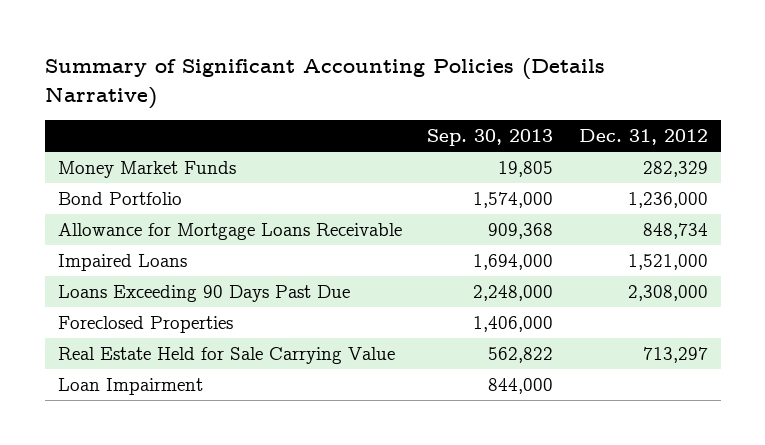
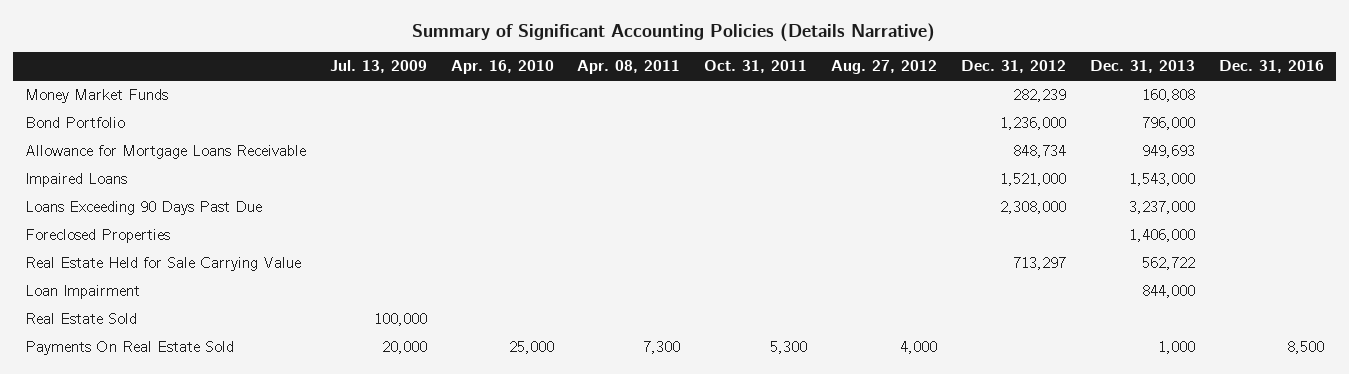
- | Sep. 30, 2013 | Dec. 31, 2012
+ | Jul. 13, 2009 | Apr. 16, 2010 | Apr. 08, 2011 | Oct. 31, 2011 | Aug. 27, 2012 | Dec. 31, 2012 | Dec. 31, 2013 | Dec. 31, 2016
- Money Market Funds | 19,805 | 282,329
+ Money Market Funds | | | | | | 282,239 | 160,808 |
+ Real Estate Sold | 100,000 | | | | | | |
+ Payments On Real Estate Sold | 20,000 | 25,000 | 7,300 | 5,300 | 4,000 | | 1,000 | 8,500

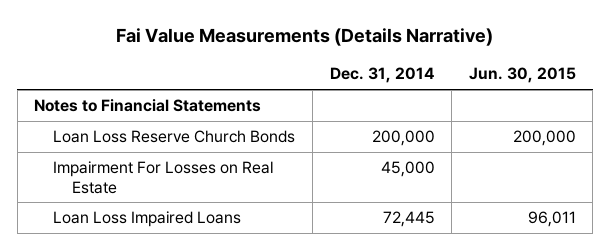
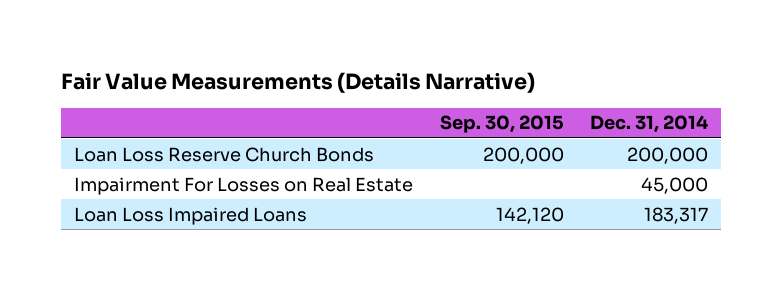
- Fai Value Measurements (Details Narrative)
+ Fair Value Measurements (Details Narrative)
- | Dec. 31, 2014 | Jun. 30, 2015
+ | Sep. 30, 2015 | Dec. 31, 2014
- Notes to Financial Statements
- Loan Loss Impaired Loans | 72,445 | 96,011
+ Loan Loss Impaired Loans | 142,120 | 183,317

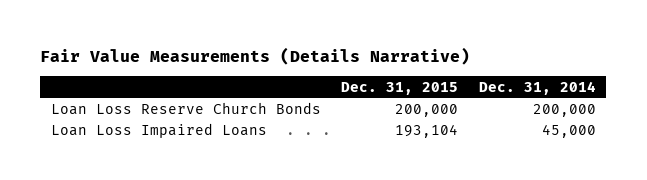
- | Sep. 30, 2015 | Dec. 31, 2014
+ | Dec. 31, 2015 | Dec. 31, 2014
- Impairment For Losses on Real Estate | | 45,000
- Loan Loss Impaired Loans | 142,120 | 183,317
+ Loan Loss Impaired Loans | 193,104 | 45,000

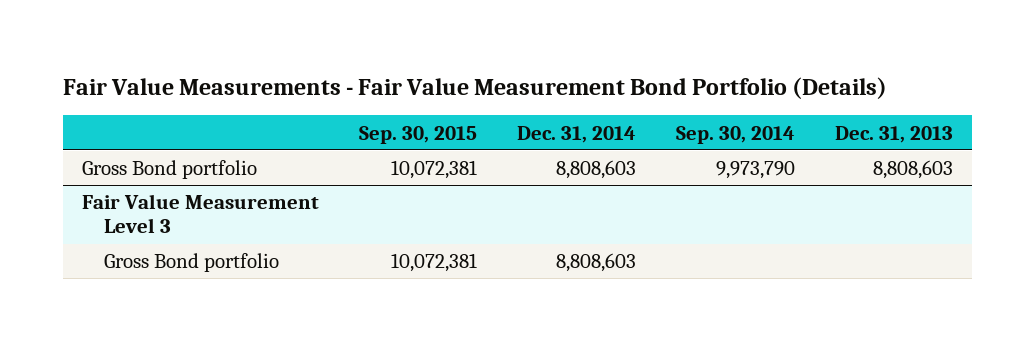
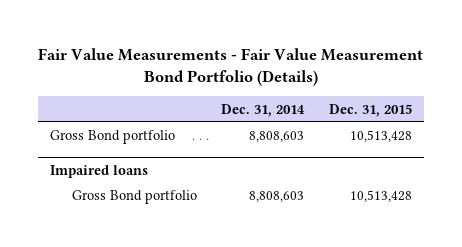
- | Sep. 30, 2015 | Dec. 31, 2014 | Sep. 30, 2014 | Dec. 31, 2013
+ | Dec. 31, 2014 | Dec. 31, 2015
- Fair Value Measurement Level 3
+ Impaired loans

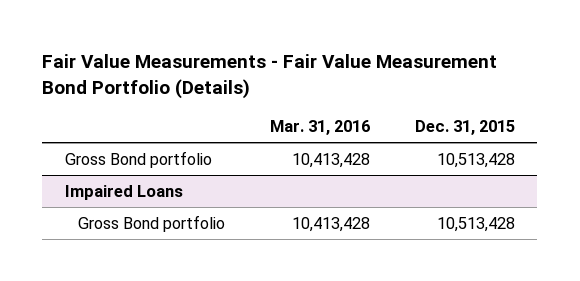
- | Dec. 31, 2014 | Dec. 31, 2015
+ | Mar. 31, 2016 | Dec. 31, 2015
- Impaired loans
+ Impaired Loans

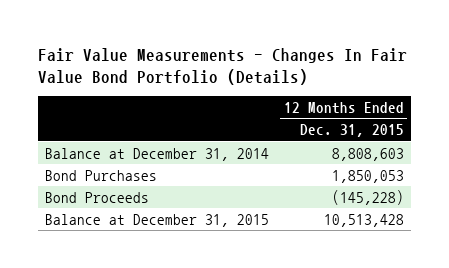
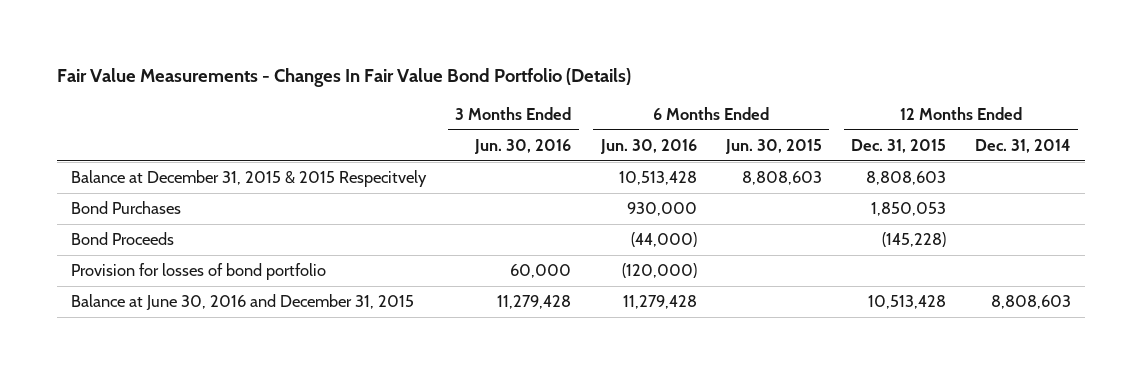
- | 12 Months Ended Dec. 31, 2015
+ | 3 Months Ended Jun. 30, 2016 | 6 Months Ended Jun. 30, 2016 | 6 Months Ended Jun. 30, 2015 | 12 Months Ended Dec. 31, 2015 | 12 Months Ended Dec. 31, 2014
- Balance at December 31, 2014 | 8,808,603
+ Balance at December 31, 2015 & 2015 Respecitvely | | 10,513,428 | 8,808,603 | 8,808,603 |
- Balance at December 31, 2015 | 10,513,428
+ Provision for losses of bond portfolio | 60,000 | (120,000) | | |
+ Balance at June 30, 2016 and December 31, 2015 | 11,279,428 | 11,279,428 | | 10,513,428 | 8,808,603

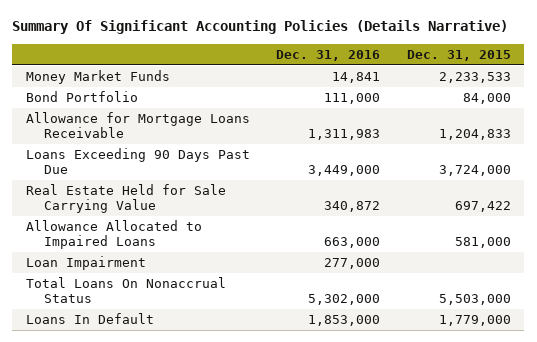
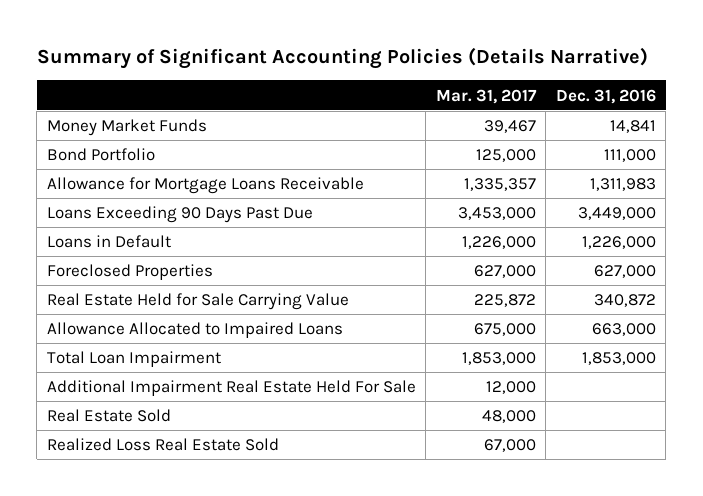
- Summary Of Significant Accounting Policies (Details Narrative)
+ Summary of Significant Accounting Policies (Details Narrative)
- | Dec. 31, 2016 | Dec. 31, 2015
+ | Mar. 31, 2017 | Dec. 31, 2016
+ Loans in Default | 1,226,000 | 1,226,000
+ Foreclosed Properties | 627,000 | 627,000
- Loan Impairment | 277,000 |
- Total Loans On Nonaccrual Status | 5,302,000 | 5,503,000
- Loans In Default | 1,853,000 | 1,779,000
+ Total Loan Impairment | 1,853,000 | 1,853,000
+ Additional Impairment Real Estate Held For Sale | 12,000 |
+ Real Estate Sold | 48,000 |
+ Realized Loss Real Estate Sold | 67,000 |

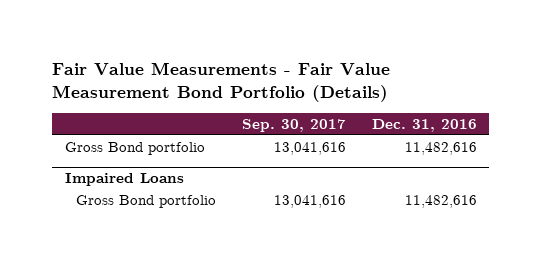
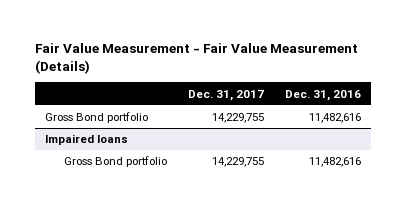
- Fair Value Measurements - Fair Value Measurement Bond Portfolio (Details)
+ Fair Value Measurement - Fair Value Measurement (Details)
- | Sep. 30, 2017 | Dec. 31, 2016
+ | Dec. 31, 2017 | Dec. 31, 2016
- Impaired Loans
+ Impaired loans

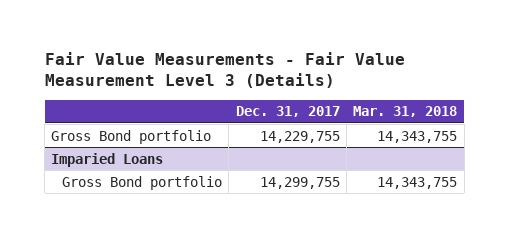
- Fair Value Measurement - Fair Value Measurement (Details)
+ Fair Value Measurements - Fair Value Measurement Level 3 (Details)
- | Dec. 31, 2017 | Dec. 31, 2016
+ | Dec. 31, 2017 | Mar. 31, 2018
- Impaired loans
- Gross Bond portfolio | 14,229,755 | 11,482,616
+ Imparied Loans
+ Gross Bond portfolio | 14,299,755 | 14,343,755

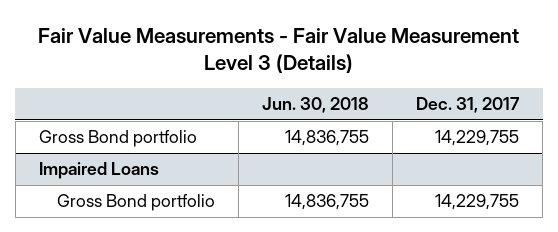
- | Dec. 31, 2017 | Mar. 31, 2018
+ | Jun. 30, 2018 | Dec. 31, 2017
- Imparied Loans
- Gross Bond portfolio | 14,299,755 | 14,343,755
+ Impaired Loans
+ Gross Bond portfolio | 14,836,755 | 14,229,755

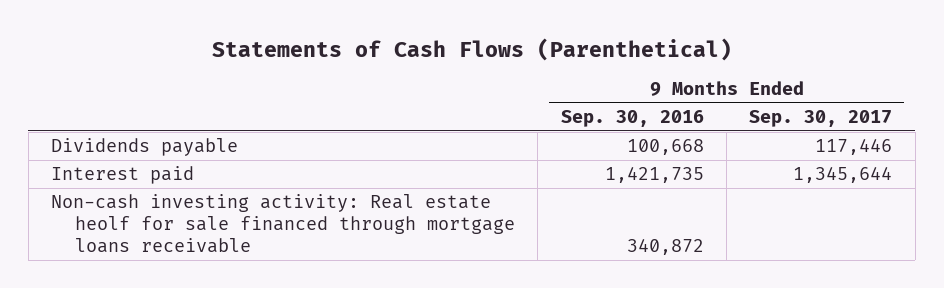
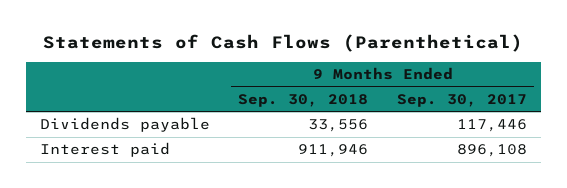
- | 9 Months Ended Sep. 30, 2016 | 9 Months Ended Sep. 30, 2017
+ | 9 Months Ended Sep. 30, 2018 | 9 Months Ended Sep. 30, 2017
- Interest paid | 1,421,735 | 1,345,644
- Non-cash investing activity: Real estate heolf for sale financed through mortgage loans receivable | 340,872 |
+ Interest paid | 911,946 | 896,108

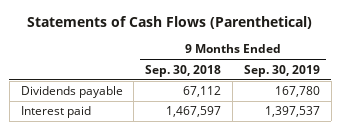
- | 9 Months Ended Sep. 30, 2018 | 9 Months Ended Sep. 30, 2017
+ | 9 Months Ended Sep. 30, 2018 | 9 Months Ended Sep. 30, 2019
- Dividends payable | 33,556 | 117,446
- Interest paid | 911,946 | 896,108
+ Dividends payable | 67,112 | 167,780
+ Interest paid | 1,467,597 | 1,397,537

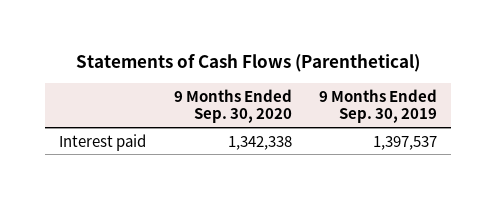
- | 9 Months Ended Sep. 30, 2018 | 9 Months Ended Sep. 30, 2019
+ | 9 Months Ended Sep. 30, 2020 | 9 Months Ended Sep. 30, 2019
- Dividends payable | 67,112 | 167,780

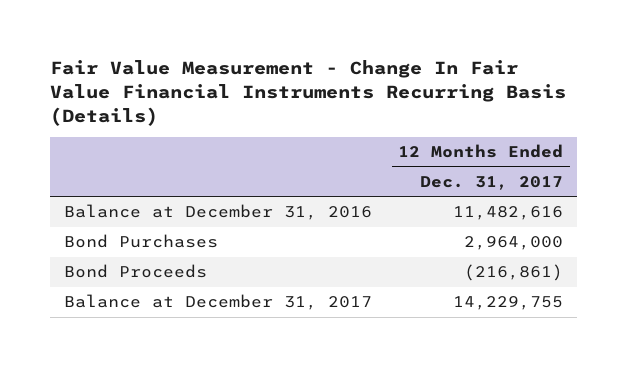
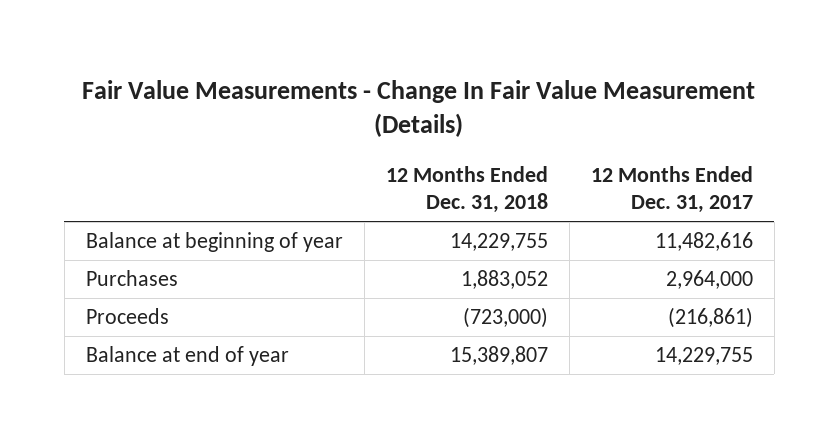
- Fair Value Measurement - Change In Fair Value Financial Instruments Recurring Basis (Details)
+ Fair Value Measurements - Change In Fair Value Measurement (Details)
- | 12 Months Ended Dec. 31, 2017
+ | 12 Months Ended Dec. 31, 2018 | 12 Months Ended Dec. 31, 2017
- Balance at December 31, 2016 | 11,482,616
- Bond Purchases | 2,964,000
- Bond Proceeds | (216,861)
- Balance at December 31, 2017 | 14,229,755
+ Balance at beginning of year | 14,229,755 | 11,482,616
+ Purchases | 1,883,052 | 2,964,000
+ Proceeds | (723,000) | (216,861)
+ Balance at end of year | 15,389,807 | 14,229,755

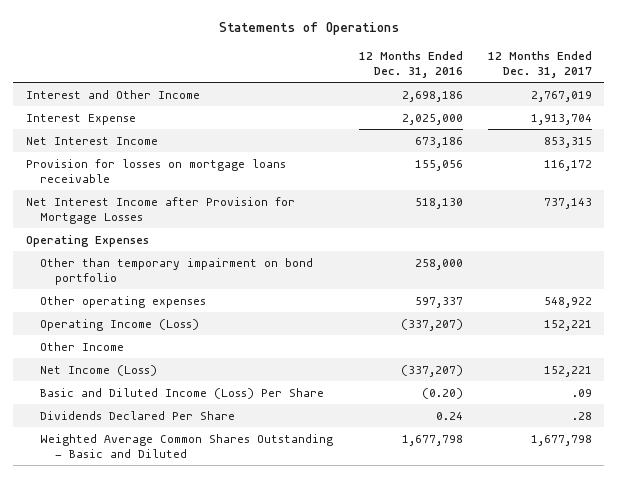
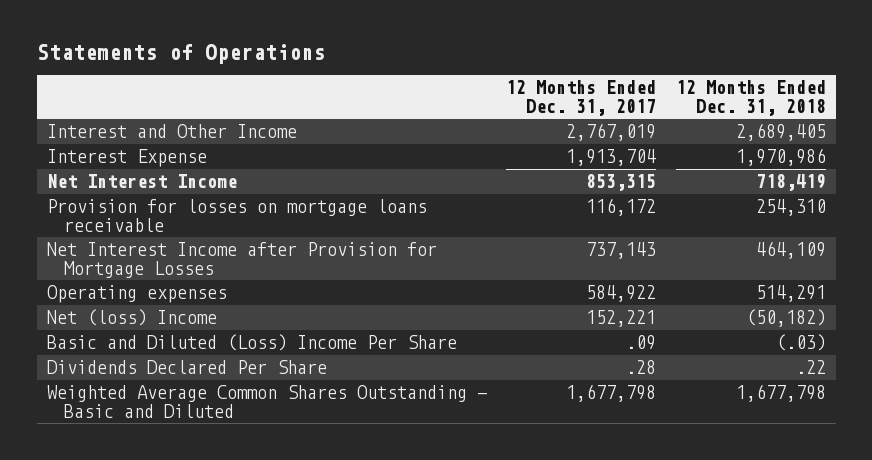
- | 12 Months Ended Dec. 31, 2016 | 12 Months Ended Dec. 31, 2017
+ | 12 Months Ended Dec. 31, 2017 | 12 Months Ended Dec. 31, 2018
- Operating Expenses
- Other than temporary impairment on bond portfolio | 258,000 |
- Other operating expenses | 597,337 | 548,922
- Operating Income (Loss) | (337,207) | 152,221
- Other Income
- Net Income (Loss) | (337,207) | 152,221
- Basic and Diluted Income (Loss) Per Share | (0.20) | .09
+ Operating expenses | 584,922 | 514,291
+ Net (loss) Income | 152,221 | (50,182)
+ Basic and Diluted (Loss) Income Per Share | .09 | (.03)

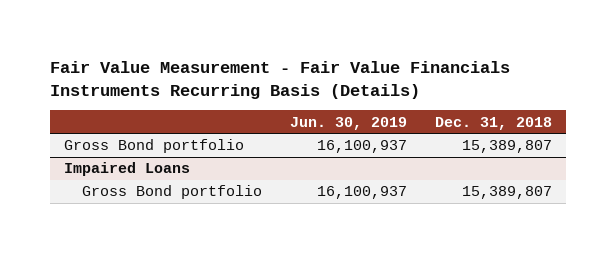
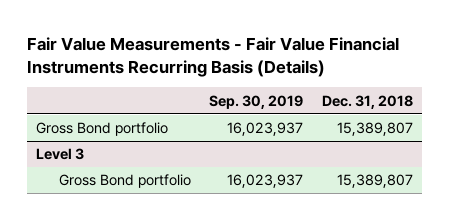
- Fair Value Measurement - Fair Value Financials Instruments Recurring Basis (Details)
+ Fair Value Measurements - Fair Value Financial Instruments Recurring Basis (Details)
- | Jun. 30, 2019 | Dec. 31, 2018
+ | Sep. 30, 2019 | Dec. 31, 2018
- Impaired Loans
+ Level 3

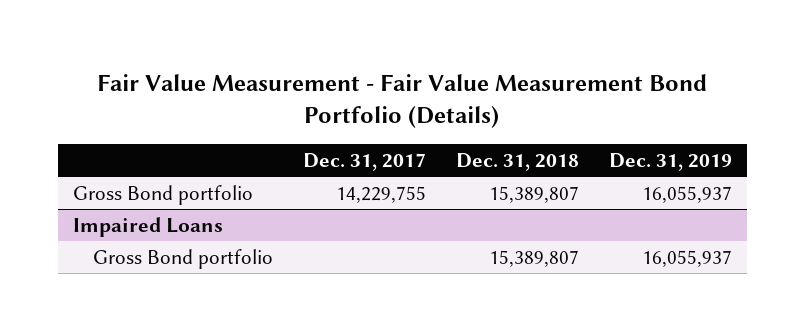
- Fair Value Measurements - Fair Value Financial Instruments Recurring Basis (Details)
+ Fair Value Measurement - Fair Value Measurement Bond Portfolio (Details)
- | Sep. 30, 2019 | Dec. 31, 2018
+ | Dec. 31, 2017 | Dec. 31, 2018 | Dec. 31, 2019
- Level 3
+ Impaired Loans

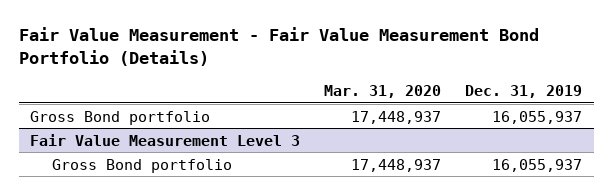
- | Dec. 31, 2017 | Dec. 31, 2018 | Dec. 31, 2019
+ | Mar. 31, 2020 | Dec. 31, 2019
- Impaired Loans
+ Fair Value Measurement Level 3

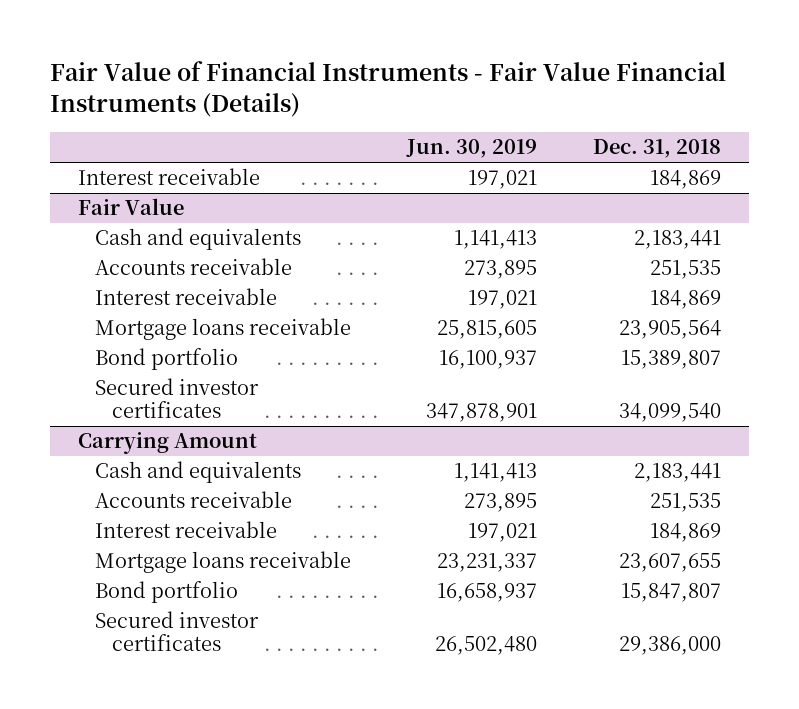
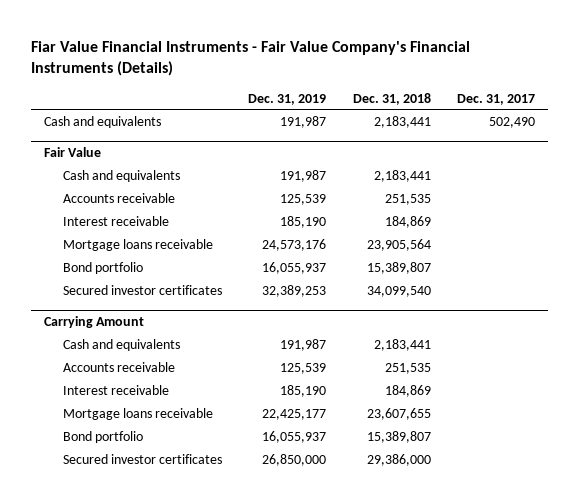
- Fair Value of Financial Instruments - Fair Value Financial Instruments (Details)
+ Fiar Value Financial Instruments - Fair Value Company's Financial Instruments (Details)
- | Jun. 30, 2019 | Dec. 31, 2018
+ | Dec. 31, 2019 | Dec. 31, 2018 | Dec. 31, 2017
- Interest receivable | 197,021 | 184,869
+ Cash and equivalents | 191,987 | 2,183,441 | 502,490
@ Carrying Amount
- Bond portfolio | 16,658,937 | 15,847,807
+ Bond portfolio | 16,055,937 | 15,389,807 |

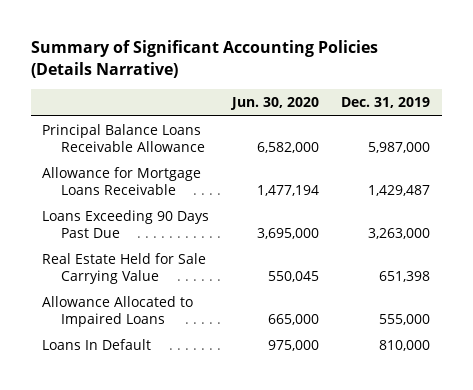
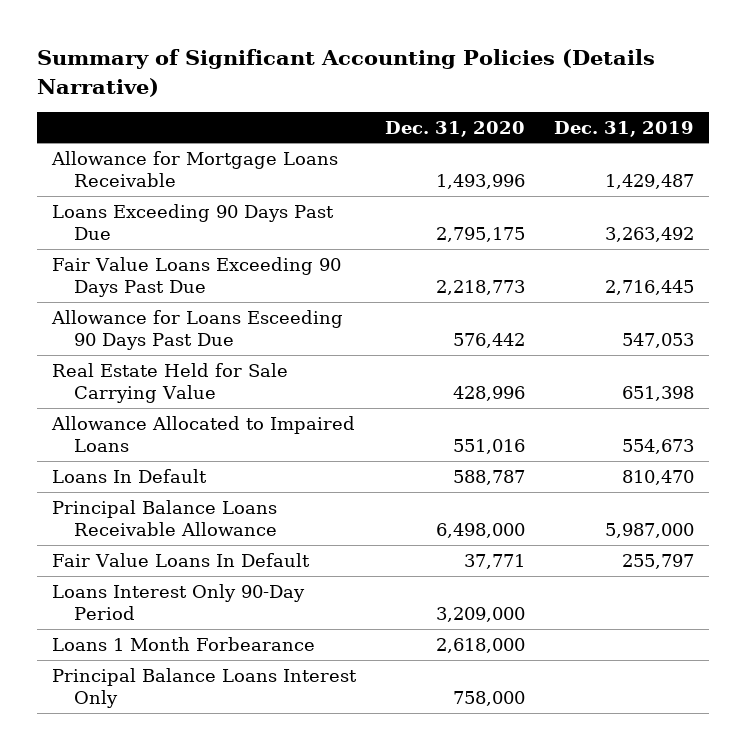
- | Jun. 30, 2020 | Dec. 31, 2019
+ | Dec. 31, 2020 | Dec. 31, 2019
- Loans Exceeding 90 Days Past Due | 3,695,000 | 3,263,000
+ Loans Exceeding 90 Days Past Due | 2,795,175 | 3,263,492
+ Fair Value Loans Exceeding 90 Days Past Due | 2,218,773 | 2,716,445
+ Allowance for Loans Esceeding 90 Days Past Due | 576,442 | 547,053
- Allowance Allocated to Impaired Loans | 665,000 | 555,000
- Loans In Default | 975,000 | 810,000
+ Allowance Allocated to Impaired Loans | 551,016 | 554,673
+ Loans In Default | 588,787 | 810,470
moved down: Principal Balance Loans Receivable Allowance | 6,498,000 | 5,987,000
+ Fair Value Loans In Default | 37,771 | 255,797
+ Loans Interest Only 90-Day Period | 3,209,000 |
+ Loans 1 Month Forbearance | 2,618,000 |
+ Principal Balance Loans Interest Only | 758,000 |

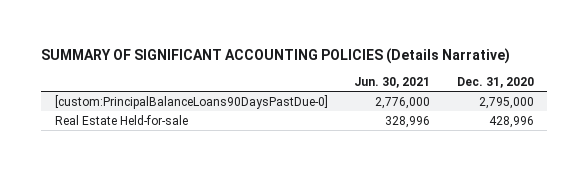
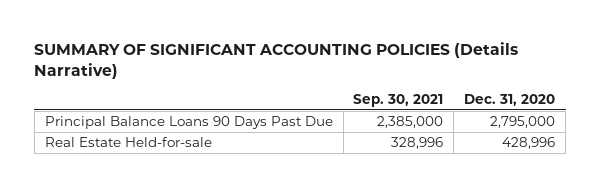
- | Jun. 30, 2021 | Dec. 31, 2020
+ | Sep. 30, 2021 | Dec. 31, 2020
- [custom:PrincipalBalanceLoans90DaysPastDue-0] | 2,776,000 | 2,795,000
+ Principal Balance Loans 90 Days Past Due | 2,385,000 | 2,795,000

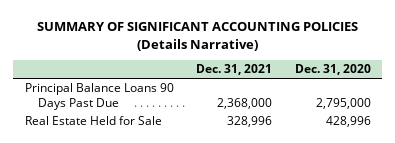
- | Sep. 30, 2021 | Dec. 31, 2020
+ | Dec. 31, 2021 | Dec. 31, 2020
- Real Estate Held-for-sale | 328,996 | 428,996
+ Real Estate Held for Sale | 328,996 | 428,996

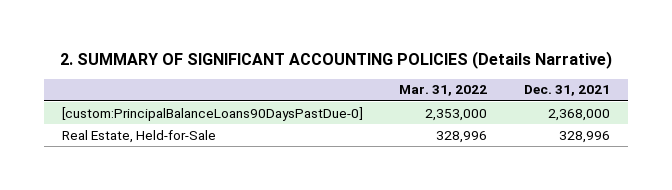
- SUMMARY OF SIGNIFICANT ACCOUNTING POLICIES (Details Narrative)
+ 2. SUMMARY OF SIGNIFICANT ACCOUNTING POLICIES (Details Narrative)
- | Dec. 31, 2021 | Dec. 31, 2020
+ | Mar. 31, 2022 | Dec. 31, 2021
- Principal Balance Loans 90 Days Past Due | 2,368,000 | 2,795,000
- Real Estate Held for Sale | 328,996 | 428,996
+ [custom:PrincipalBalanceLoans90DaysPastDue-0] | 2,353,000 | 2,368,000
+ Real Estate, Held-for-Sale | 328,996 | 328,996

